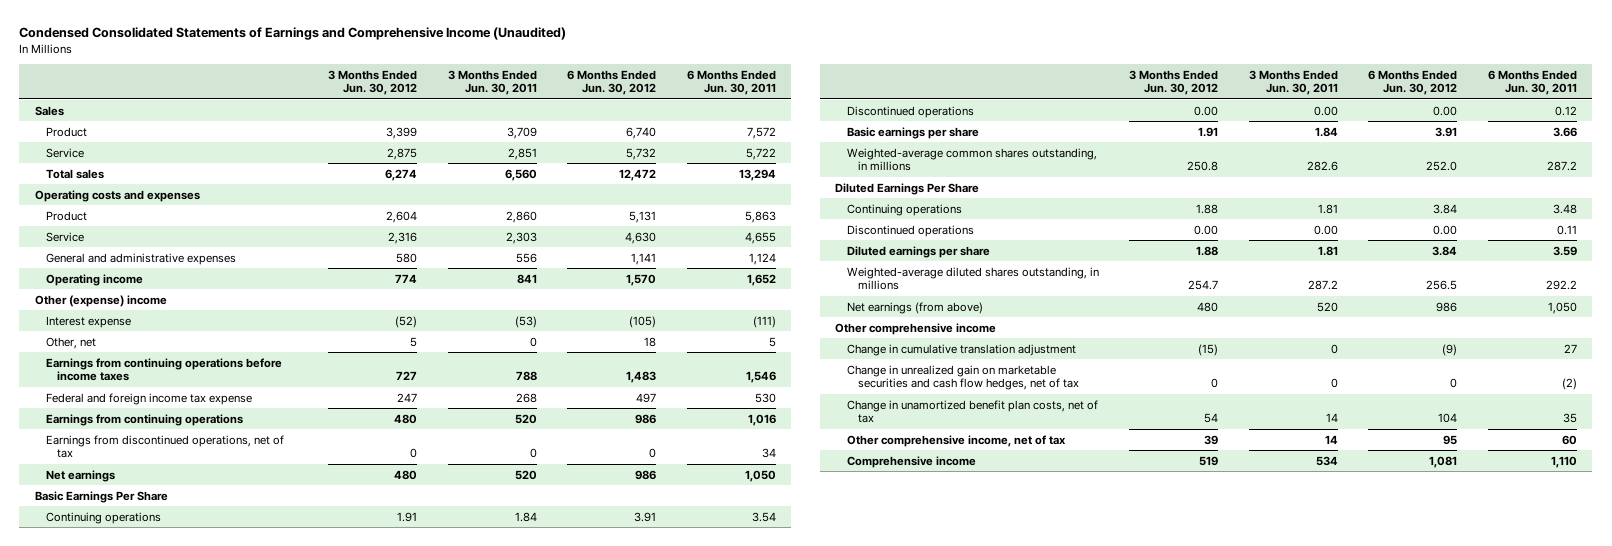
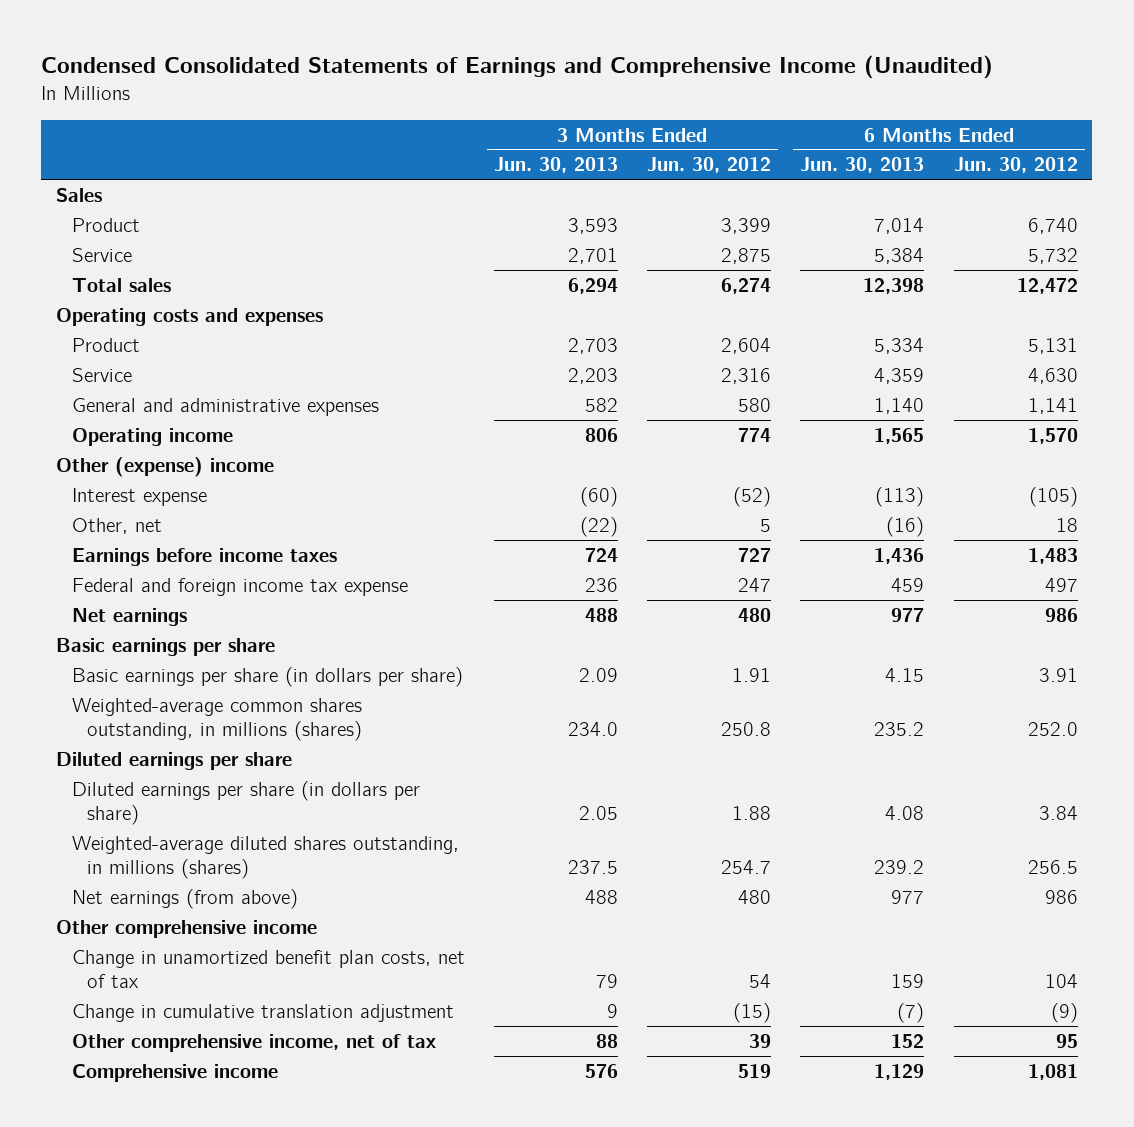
- | 3 Months Ended Jun. 30, 2012 | 3 Months Ended Jun. 30, 2011 | 6 Months Ended Jun. 30, 2012 | 6 Months Ended Jun. 30, 2011
+ | 3 Months Ended Jun. 30, 2013 | 3 Months Ended Jun. 30, 2012 | 6 Months Ended Jun. 30, 2013 | 6 Months Ended Jun. 30, 2012
- Earnings from continuing operations before income taxes | 727 | 788 | 1,483 | 1,546
+ Earnings before income taxes | 724 | 727 | 1,436 | 1,483
- Earnings from continuing operations | 480 | 520 | 986 | 1,016
- Earnings from discontinued operations, net of tax | 0 | 0 | 0 | 34
- Basic Earnings Per Share
- Continuing operations | 1.91 | 1.84 | 3.91 | 3.54
- Discontinued operations | 0.00 | 0.00 | 0.00 | 0.12
- Basic earnings per share | 1.91 | 1.84 | 3.91 | 3.66
- Weighted-average common shares outstanding, in millions | 250.8 | 282.6 | 252.0 | 287.2
- Diluted Earnings Per Share
- Continuing operations | 1.88 | 1.81 | 3.84 | 3.48
- Discontinued operations | 0.00 | 0.00 | 0.00 | 0.11
- Diluted earnings per share | 1.88 | 1.81 | 3.84 | 3.59
- Weighted-average diluted shares outstanding, in millions | 254.7 | 287.2 | 256.5 | 292.2
+ Basic earnings per share
+ Basic earnings per share (in dollars per share) | 2.09 | 1.91 | 4.15 | 3.91
+ Weighted-average common shares outstanding, in millions (shares) | 234.0 | 250.8 | 235.2 | 252.0
+ Diluted earnings per share
+ Diluted earnings per share (in dollars per share) | 2.05 | 1.88 | 4.08 | 3.84
+ Weighted-average diluted shares outstanding, in millions (shares) | 237.5 | 254.7 | 239.2 | 256.5
- Change in unrealized gain on marketable securities and cash flow hedges, net of tax | 0 | 0 | 0 | (2)
moved down: Change in cumulative translation adjustment | 9 | (15) | (7) | (9)

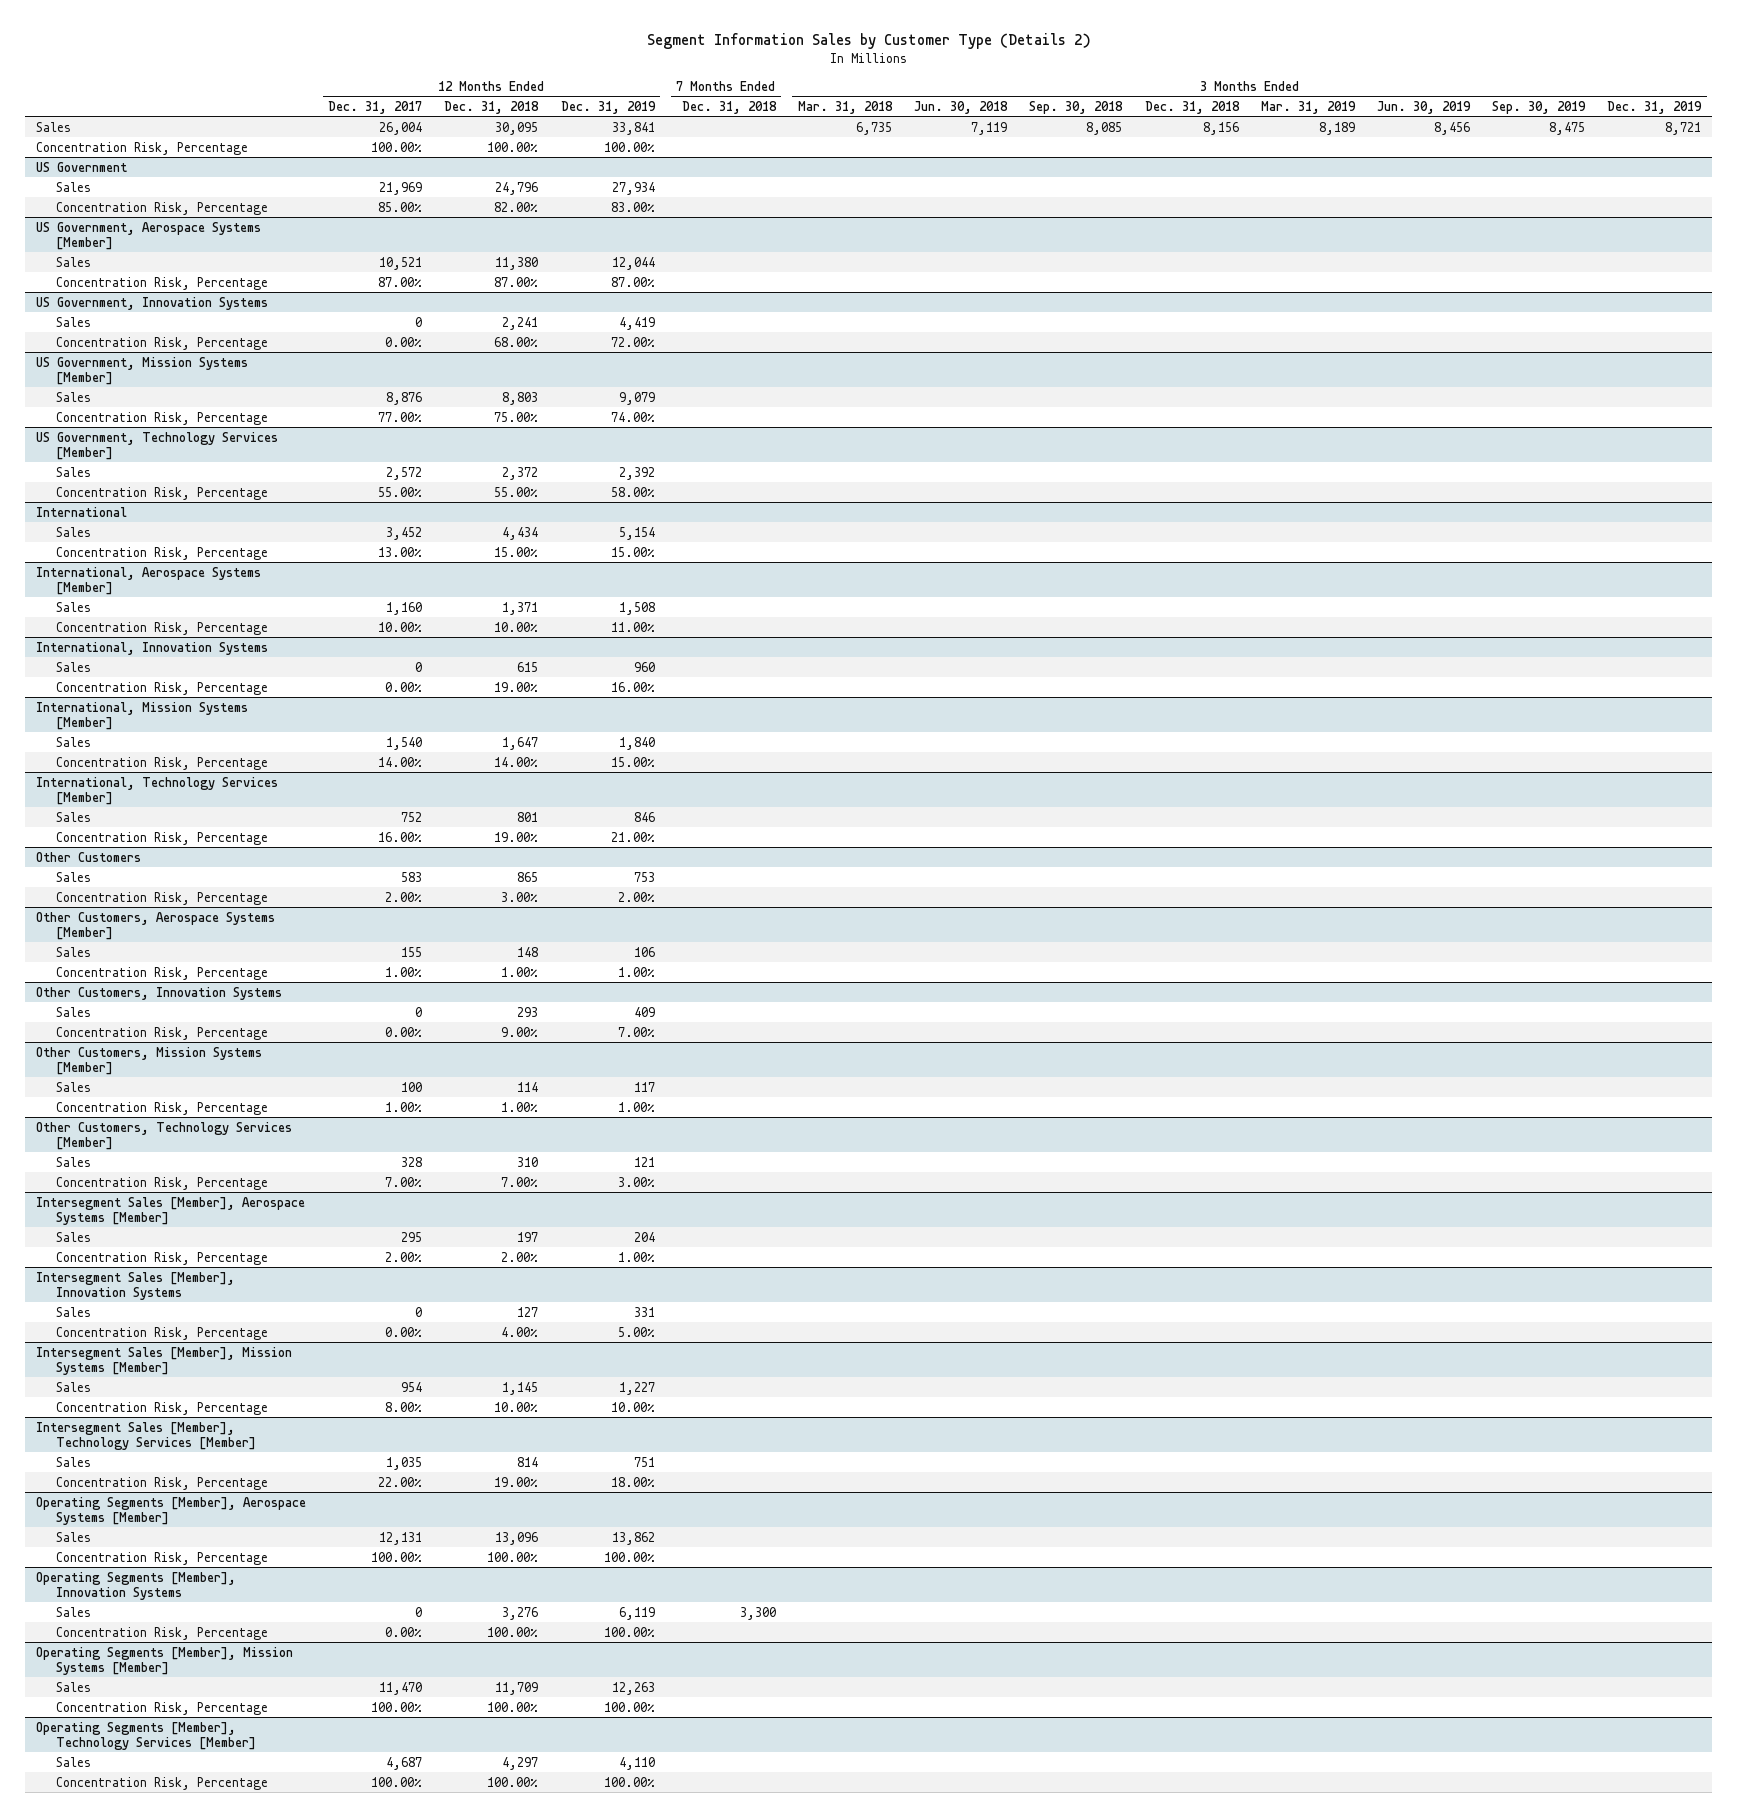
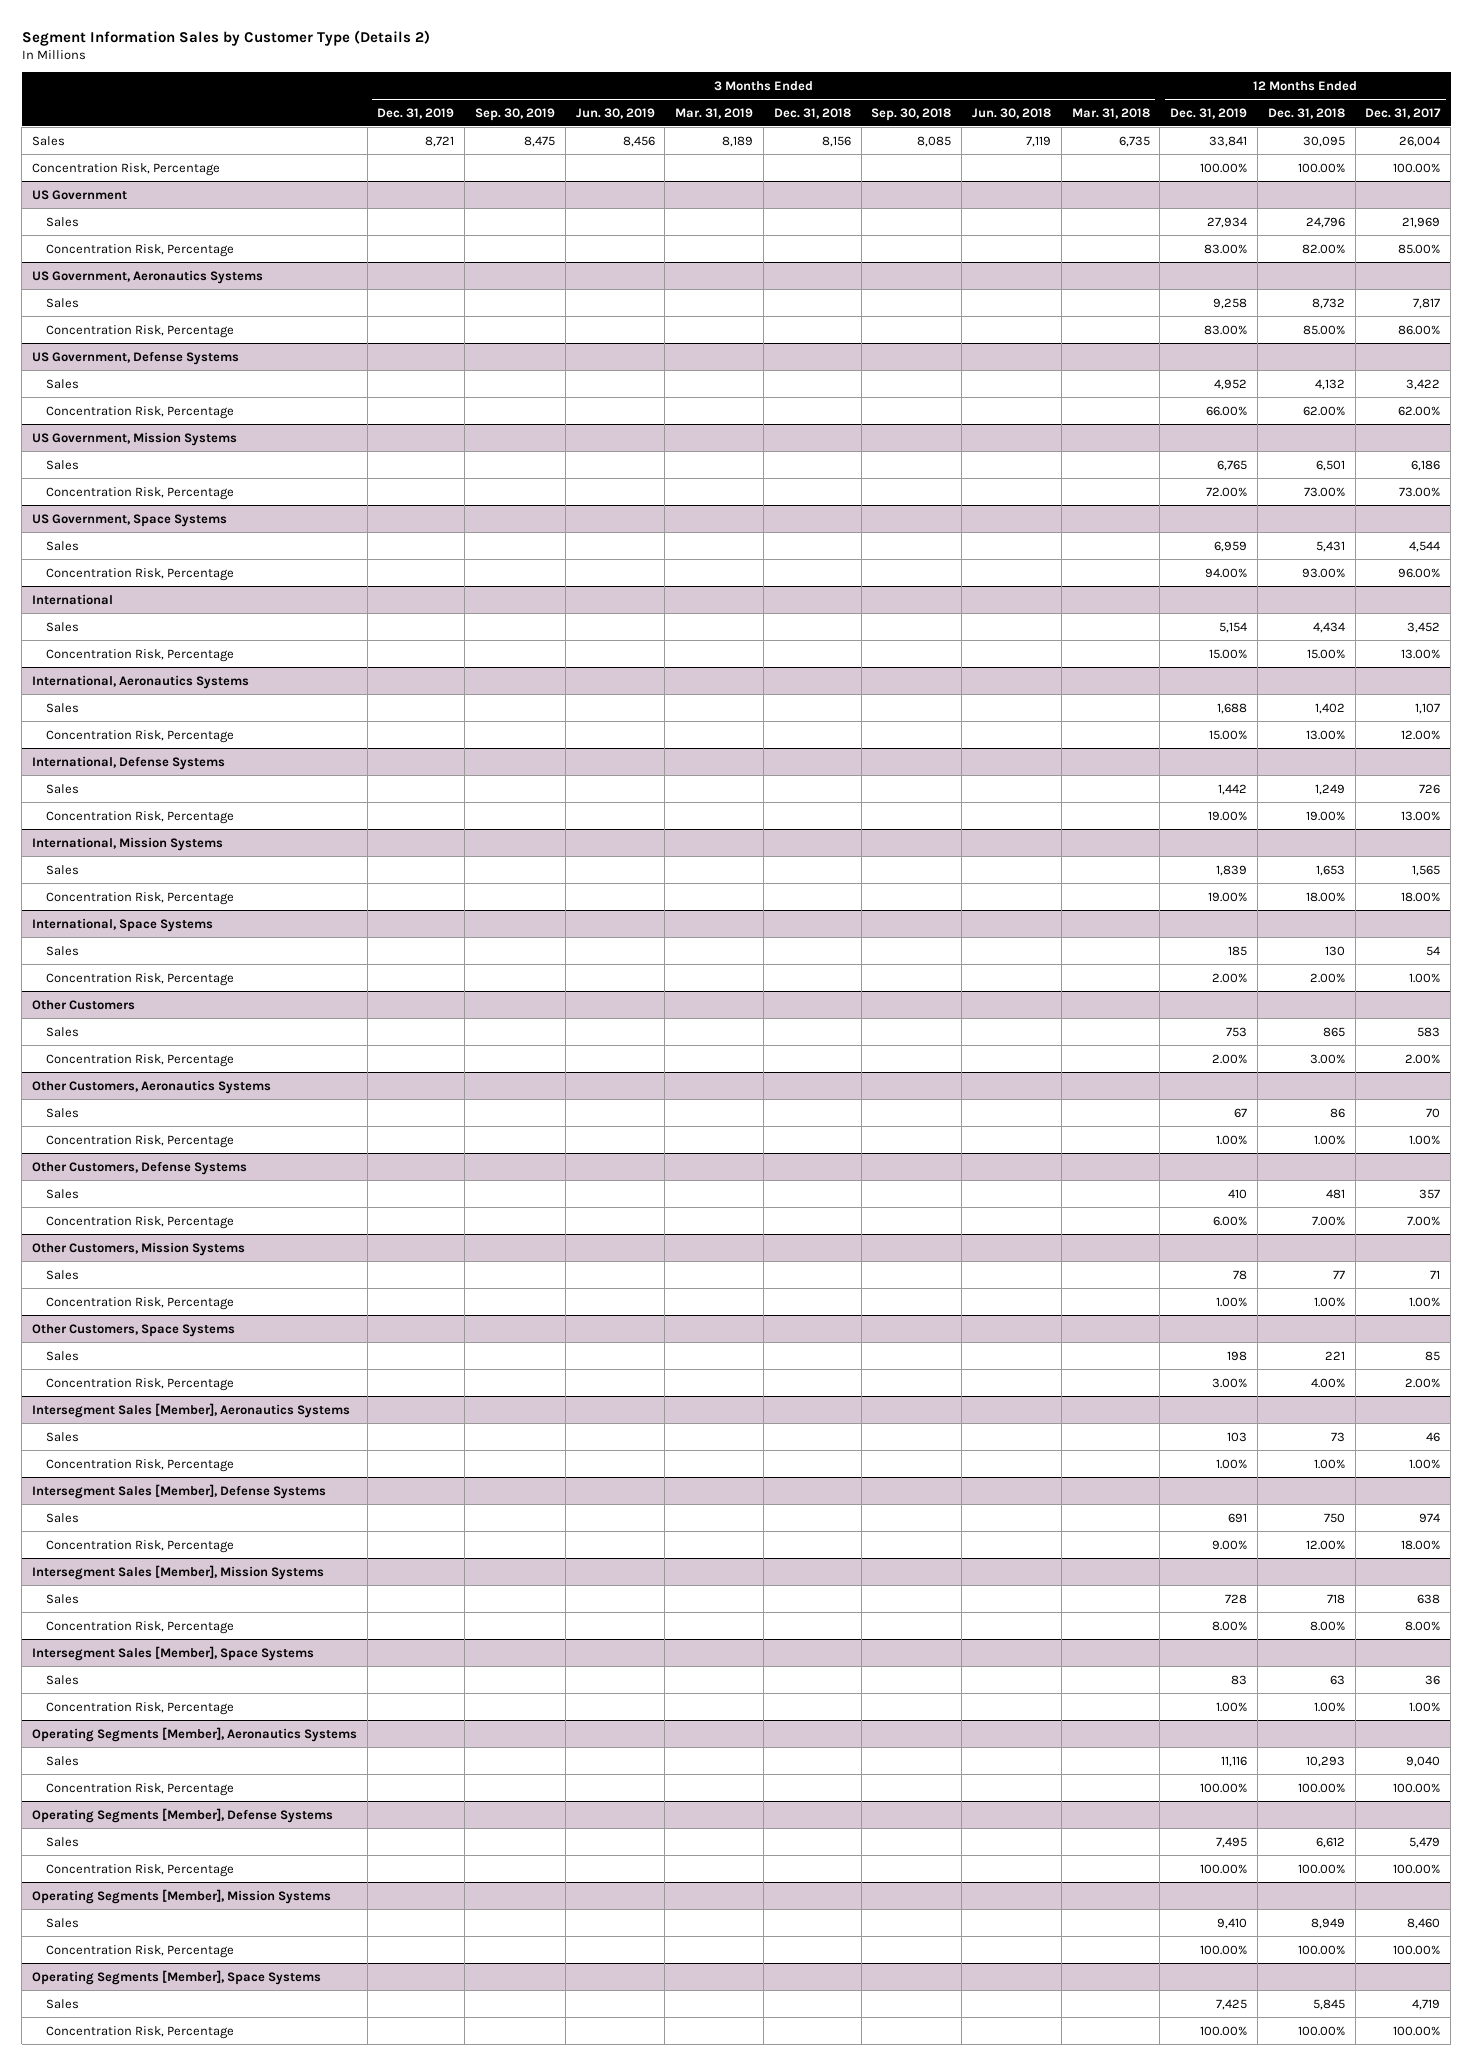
- | 12 Months Ended Dec. 31, 2017 | 12 Months Ended Dec. 31, 2018 | 12 Months Ended Dec. 31, 2019 | 7 Months Ended Dec. 31, 2018 | 3 Months Ended Mar. 31, 2018 | 3 Months Ended Jun. 30, 2018 | 3 Months Ended Sep. 30, 2018 | 3 Months Ended Dec. 31, 2018 | 3 Months Ended Mar. 31, 2019 | 3 Months Ended Jun. 30, 2019 | 3 Months Ended Sep. 30, 2019 | 3 Months Ended Dec. 31, 2019
+ | 3 Months Ended Dec. 31, 2019 | 3 Months Ended Sep. 30, 2019 | 3 Months Ended Jun. 30, 2019 | 3 Months Ended Mar. 31, 2019 | 3 Months Ended Dec. 31, 2018 | 3 Months Ended Sep. 30, 2018 | 3 Months Ended Jun. 30, 2018 | 3 Months Ended Mar. 31, 2018 | 12 Months Ended Dec. 31, 2019 | 12 Months Ended Dec. 31, 2018 | 12 Months Ended Dec. 31, 2017
- US Government, Aerospace Systems [Member]
- Sales | 10,521 | 11,380 | 12,044 | | | | | | | | |
- Concentration Risk, Percentage | 87.00% | 87.00% | 87.00% | | | | | | | | |
- US Government, Innovation Systems
- Sales | 0 | 2,241 | 4,419 | | | | | | | | |
- Concentration Risk, Percentage | 0.00% | 68.00% | 72.00% | | | | | | | | |
- US Government, Mission Systems [Member]
- Sales | 8,876 | 8,803 | 9,079 | | | | | | | | |
- Concentration Risk, Percentage | 77.00% | 75.00% | 74.00% | | | | | | | | |
- US Government, Technology Services [Member]
- Sales | 2,572 | 2,372 | 2,392 | | | | | | | | |
- Concentration Risk, Percentage | 55.00% | 55.00% | 58.00% | | | | | | | | |
+ US Government, Aeronautics Systems
+ Sales | | | | | | | | | 9,258 | 8,732 | 7,817
+ Concentration Risk, Percentage | | | | | | | | | 83.00% | 85.00% | 86.00%
+ US Government, Defense Systems
+ Sales | | | | | | | | | 4,952 | 4,132 | 3,422
+ Concentration Risk, Percentage | | | | | | | | | 66.00% | 62.00% | 62.00%
+ US Government, Mission Systems
+ Sales | | | | | | | | | 6,765 | 6,501 | 6,186
+ Concentration Risk, Percentage | | | | | | | | | 72.00% | 73.00% | 73.00%
+ US Government, Space Systems
+ Sales | | | | | | | | | 6,959 | 5,431 | 4,544
+ Concentration Risk, Percentage | | | | | | | | | 94.00% | 93.00% | 96.00%
- International, Aerospace Systems [Member]
- Sales | 1,160 | 1,371 | 1,508 | | | | | | | | |
- Concentration Risk, Percentage | 10.00% | 10.00% | 11.00% | | | | | | | | |
- International, Innovation Systems
- Sales | 0 | 615 | 960 | | | | | | | | |
- Concentration Risk, Percentage | 0.00% | 19.00% | 16.00% | | | | | | | | |
- International, Mission Systems [Member]
- Sales | 1,540 | 1,647 | 1,840 | | | | | | | | |
- Concentration Risk, Percentage | 14.00% | 14.00% | 15.00% | | | | | | | | |
- International, Technology Services [Member]
- Sales | 752 | 801 | 846 | | | | | | | | |
- Concentration Risk, Percentage | 16.00% | 19.00% | 21.00% | | | | | | | | |
+ International, Aeronautics Systems
+ Sales | | | | | | | | | 1,688 | 1,402 | 1,107
+ Concentration Risk, Percentage | | | | | | | | | 15.00% | 13.00% | 12.00%
+ International, Defense Systems
+ Sales | | | | | | | | | 1,442 | 1,249 | 726
+ Concentration Risk, Percentage | | | | | | | | | 19.00% | 19.00% | 13.00%
+ International, Mission Systems
+ Sales | | | | | | | | | 1,839 | 1,653 | 1,565
+ Concentration Risk, Percentage | | | | | | | | | 19.00% | 18.00% | 18.00%
+ International, Space Systems
+ Sales | | | | | | | | | 185 | 130 | 54
+ Concentration Risk, Percentage | | | | | | | | | 2.00% | 2.00% | 1.00%
- Other Customers, Aerospace Systems [Member]
- Sales | 155 | 148 | 106 | | | | | | | | |
+ Other Customers, Aeronautics Systems
+ Sales | | | | | | | | | 67 | 86 | 70
- Other Customers, Innovation Systems
- Sales | 0 | 293 | 409 | | | | | | | | |
- Concentration Risk, Percentage | 0.00% | 9.00% | 7.00% | | | | | | | | |
- Other Customers, Mission Systems [Member]
- Sales | 100 | 114 | 117 | | | | | | | | |
+ Other Customers, Defense Systems
+ Sales | | | | | | | | | 410 | 481 | 357
+ Concentration Risk, Percentage | | | | | | | | | 6.00% | 7.00% | 7.00%
+ Other Customers, Mission Systems
+ Sales | | | | | | | | | 78 | 77 | 71
- Other Customers, Technology Services [Member]
- Sales | 328 | 310 | 121 | | | | | | | | |
- Concentration Risk, Percentage | 7.00% | 7.00% | 3.00% | | | | | | | | |
- Intersegment Sales [Member], Aerospace Systems [Member]
- Sales | 295 | 197 | 204 | | | | | | | | |
- Concentration Risk, Percentage | 2.00% | 2.00% | 1.00% | | | | | | | | |
- Intersegment Sales [Member], Innovation Systems
- Sales | 0 | 127 | 331 | | | | | | | | |
- Concentration Risk, Percentage | 0.00% | 4.00% | 5.00% | | | | | | | | |
- Intersegment Sales [Member], Mission Systems [Member]
- Sales | 954 | 1,145 | 1,227 | | | | | | | | |
- Concentration Risk, Percentage | 8.00% | 10.00% | 10.00% | | | | | | | | |
- Intersegment Sales [Member], Technology Services [Member]
- Sales | 1,035 | 814 | 751 | | | | | | | | |
- Concentration Risk, Percentage | 22.00% | 19.00% | 18.00% | | | | | | | | |
- Operating Segments [Member], Aerospace Systems [Member]
- Sales | 12,131 | 13,096 | 13,862 | | | | | | | | |
+ Other Customers, Space Systems
+ Sales | | | | | | | | | 198 | 221 | 85
+ Concentration Risk, Percentage | | | | | | | | | 3.00% | 4.00% | 2.00%
+ Intersegment Sales [Member], Aeronautics Systems
+ Sales | | | | | | | | | 103 | 73 | 46
+ Concentration Risk, Percentage | | | | | | | | | 1.00% | 1.00% | 1.00%
+ Intersegment Sales [Member], Defense Systems
+ Sales | | | | | | | | | 691 | 750 | 974
+ Concentration Risk, Percentage | | | | | | | | | 9.00% | 12.00% | 18.00%
+ Intersegment Sales [Member], Mission Systems
+ Sales | | | | | | | | | 728 | 718 | 638
+ Concentration Risk, Percentage | | | | | | | | | 8.00% | 8.00% | 8.00%
+ Intersegment Sales [Member], Space Systems
+ Sales | | | | | | | | | 83 | 63 | 36
+ Concentration Risk, Percentage | | | | | | | | | 1.00% | 1.00% | 1.00%
+ Operating Segments [Member], Aeronautics Systems
+ Sales | | | | | | | | | 11,116 | 10,293 | 9,040
- Operating Segments [Member], Innovation Systems
- Sales | 0 | 3,276 | 6,119 | 3,300 | | | | | | | |
- Concentration Risk, Percentage | 0.00% | 100.00% | 100.00% | | | | | | | | |
- Operating Segments [Member], Mission Systems [Member]
- Sales | 11,470 | 11,709 | 12,263 | | | | | | | | |
+ Operating Segments [Member], Defense Systems
+ Sales | | | | | | | | | 7,495 | 6,612 | 5,479
- Operating Segments [Member], Technology Services [Member]
- Sales | 4,687 | 4,297 | 4,110 | | | | | | | | |
+ Operating Segments [Member], Mission Systems
+ Sales | | | | | | | | | 9,410 | 8,949 | 8,460
+ Operating Segments [Member], Space Systems
+ Sales | | | | | | | | | 7,425 | 5,845 | 4,719
+ Concentration Risk, Percentage | | | | | | | | | 100.00% | 100.00% | 100.00%

